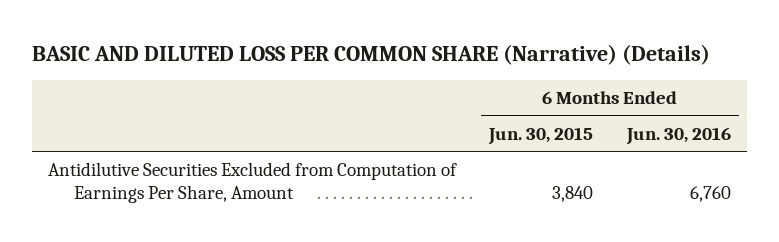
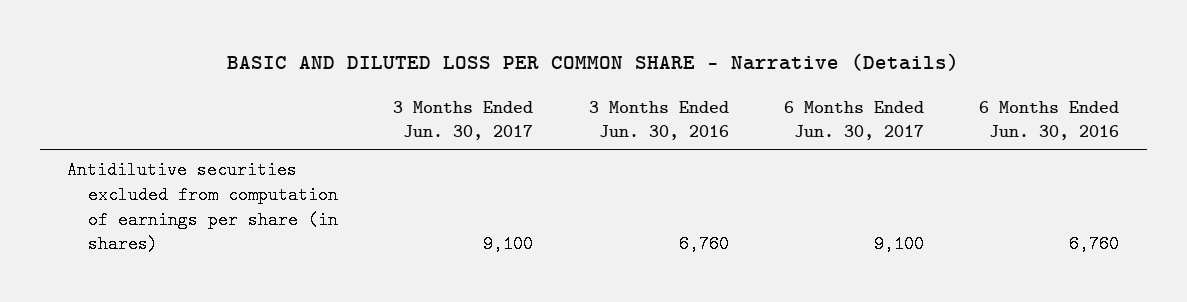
- BASIC AND DILUTED LOSS PER COMMON SHARE (Narrative) (Details)
+ BASIC AND DILUTED LOSS PER COMMON SHARE - Narrative (Details)
- | 6 Months Ended Jun. 30, 2015 | 6 Months Ended Jun. 30, 2016
+ | 3 Months Ended Jun. 30, 2017 | 3 Months Ended Jun. 30, 2016 | 6 Months Ended Jun. 30, 2017 | 6 Months Ended Jun. 30, 2016
- Antidilutive Securities Excluded from Computation of Earnings Per Share, Amount | 3,840 | 6,760
+ Antidilutive securities excluded from computation of earnings per share (in shares) | 9,100 | 6,760 | 9,100 | 6,760

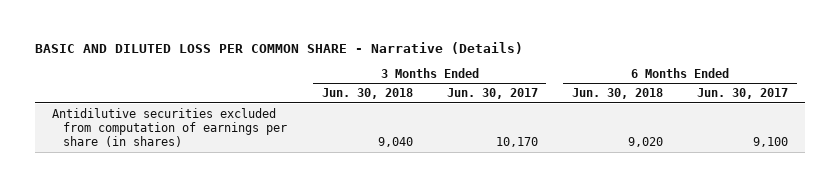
- | 3 Months Ended Jun. 30, 2017 | 3 Months Ended Jun. 30, 2016 | 6 Months Ended Jun. 30, 2017 | 6 Months Ended Jun. 30, 2016
+ | 3 Months Ended Jun. 30, 2018 | 3 Months Ended Jun. 30, 2017 | 6 Months Ended Jun. 30, 2018 | 6 Months Ended Jun. 30, 2017
- Antidilutive securities excluded from computation of earnings per share (in shares) | 9,100 | 6,760 | 9,100 | 6,760
+ Antidilutive securities excluded from computation of earnings per share (in shares) | 9,040 | 10,170 | 9,020 | 9,100

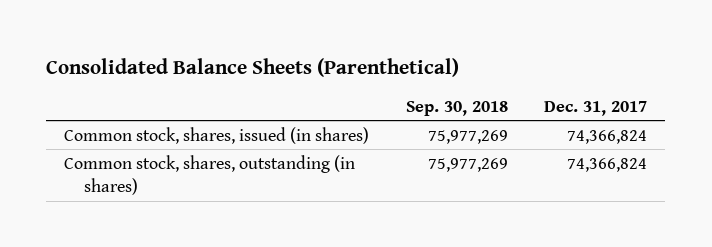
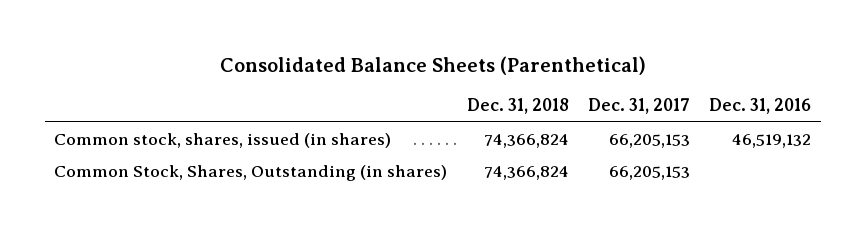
- | Sep. 30, 2018 | Dec. 31, 2017
+ | Dec. 31, 2018 | Dec. 31, 2017 | Dec. 31, 2016
- Common stock, shares, issued (in shares) | 75,977,269 | 74,366,824
- Common stock, shares, outstanding (in shares) | 75,977,269 | 74,366,824
+ Common stock, shares, issued (in shares) | 74,366,824 | 66,205,153 | 46,519,132
+ Common Stock, Shares, Outstanding (in shares) | 74,366,824 | 66,205,153 |

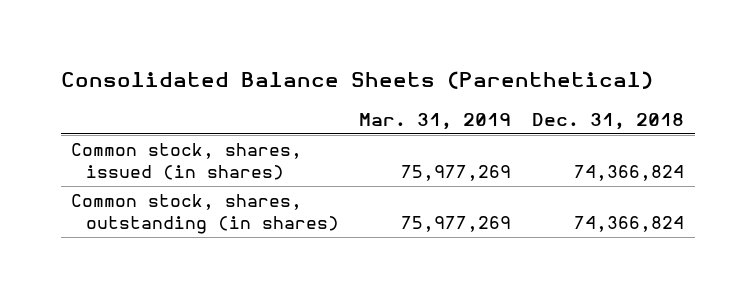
- | Dec. 31, 2018 | Dec. 31, 2017 | Dec. 31, 2016
+ | Mar. 31, 2019 | Dec. 31, 2018
- Common Stock, Shares, Outstanding (in shares) | 74,366,824 | 66,205,153 |
+ Common stock, shares, outstanding (in shares) | 75,977,269 | 74,366,824

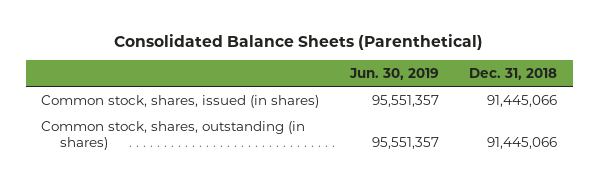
- | Mar. 31, 2019 | Dec. 31, 2018
+ | Jun. 30, 2019 | Dec. 31, 2018
- Common stock, shares, issued (in shares) | 75,977,269 | 74,366,824
- Common stock, shares, outstanding (in shares) | 75,977,269 | 74,366,824
+ Common stock, shares, issued (in shares) | 95,551,357 | 91,445,066
+ Common stock, shares, outstanding (in shares) | 95,551,357 | 91,445,066

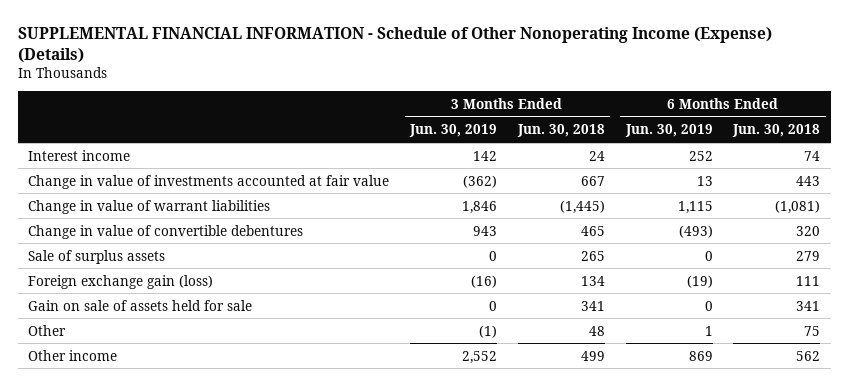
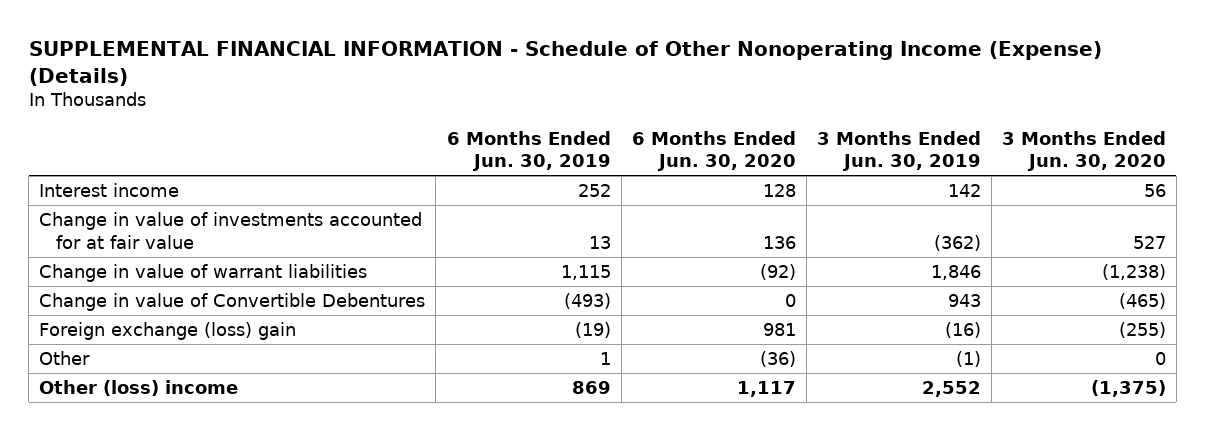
- | 3 Months Ended Jun. 30, 2019 | 3 Months Ended Jun. 30, 2018 | 6 Months Ended Jun. 30, 2019 | 6 Months Ended Jun. 30, 2018
+ | 6 Months Ended Jun. 30, 2019 | 6 Months Ended Jun. 30, 2020 | 3 Months Ended Jun. 30, 2019 | 3 Months Ended Jun. 30, 2020
- Change in value of investments accounted at fair value | (362) | 667 | 13 | 443
+ Change in value of investments accounted for at fair value | 13 | 136 | (362) | 527
- Change in value of convertible debentures | 943 | 465 | (493) | 320
- Sale of surplus assets | 0 | 265 | 0 | 279
- Foreign exchange gain (loss) | (16) | 134 | (19) | 111
- Gain on sale of assets held for sale | 0 | 341 | 0 | 341
+ Change in value of Convertible Debentures | (493) | 0 | 943 | (465)
+ Foreign exchange (loss) gain | (19) | 981 | (16) | (255)
- Other income | 2,552 | 499 | 869 | 562
+ Other (loss) income | 869 | 1,117 | 2,552 | (1,375)

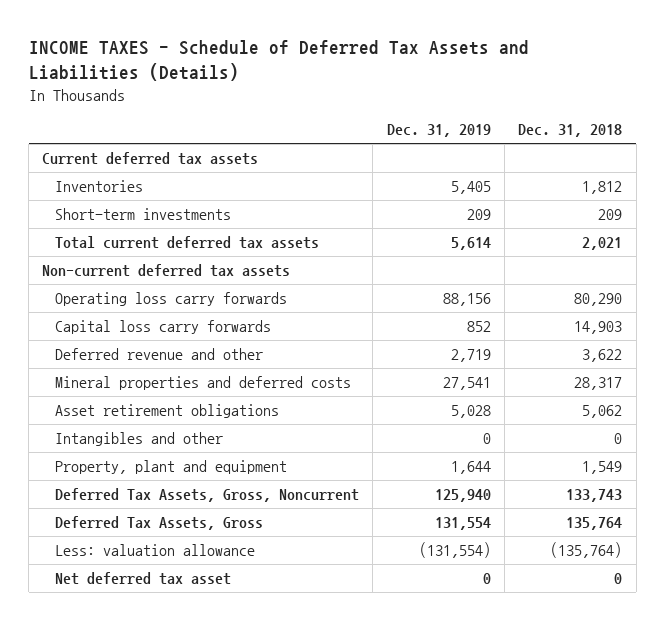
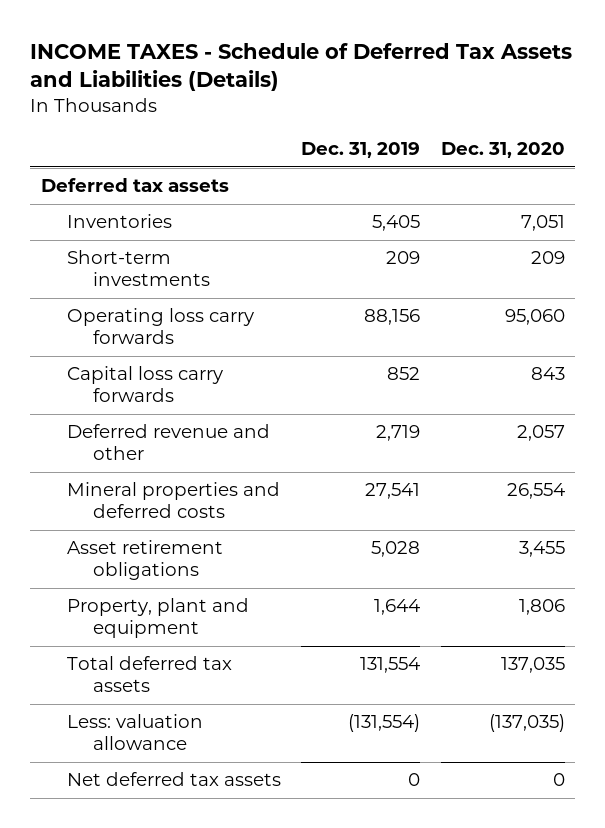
- | Dec. 31, 2019 | Dec. 31, 2018
+ | Dec. 31, 2019 | Dec. 31, 2020
- Current deferred tax assets
+ Deferred tax assets
- Total current deferred tax assets | 5,614 | 2,021
- Non-current deferred tax assets
- Intangibles and other | 0 | 0
- Deferred Tax Assets, Gross, Noncurrent | 125,940 | 133,743
- Deferred Tax Assets, Gross | 131,554 | 135,764
+ Total deferred tax assets | 131,554 | 137,035
- Net deferred tax asset | 0 | 0
+ Net deferred tax assets | 0 | 0

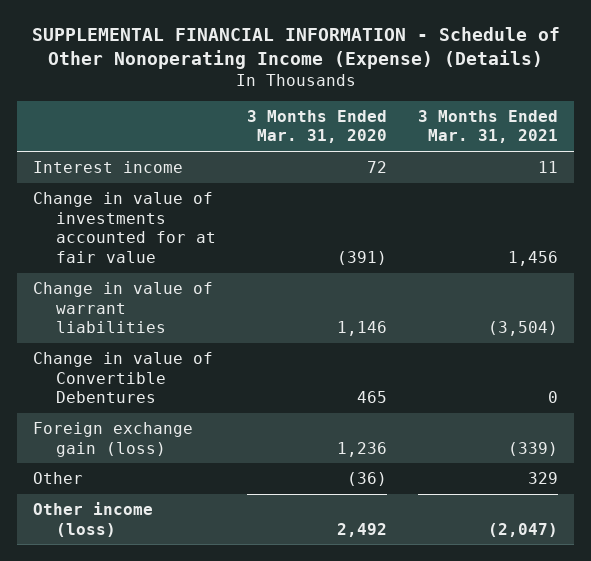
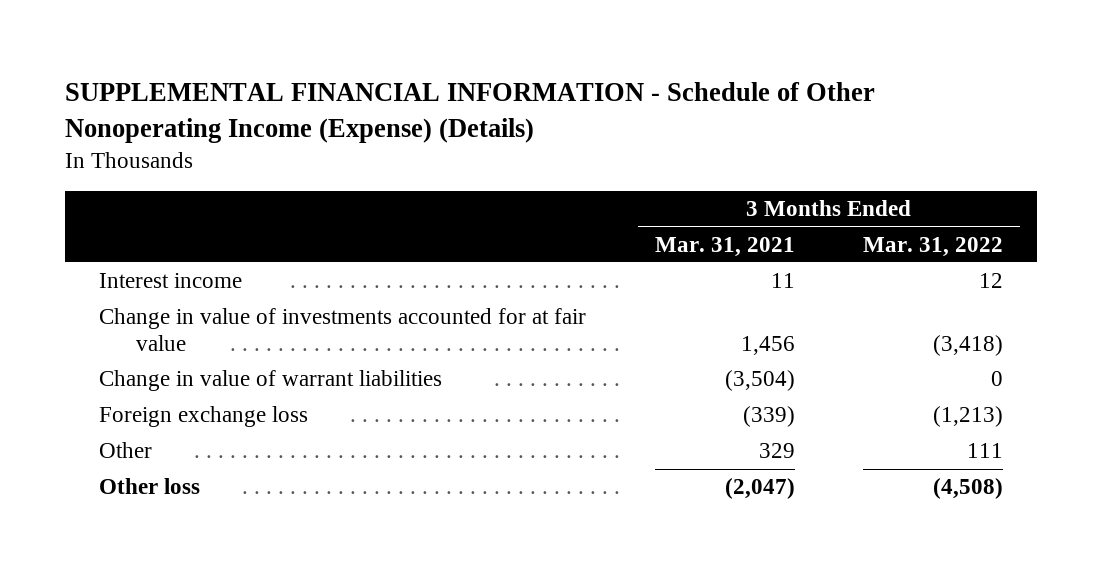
- | 3 Months Ended Mar. 31, 2020 | 3 Months Ended Mar. 31, 2021
+ | 3 Months Ended Mar. 31, 2021 | 3 Months Ended Mar. 31, 2022
- Change in value of Convertible Debentures | 465 | 0
- Foreign exchange gain (loss) | 1,236 | (339)
+ Foreign exchange loss | (339) | (1,213)
- Other income (loss) | 2,492 | (2,047)
+ Other loss | (2,047) | (4,508)

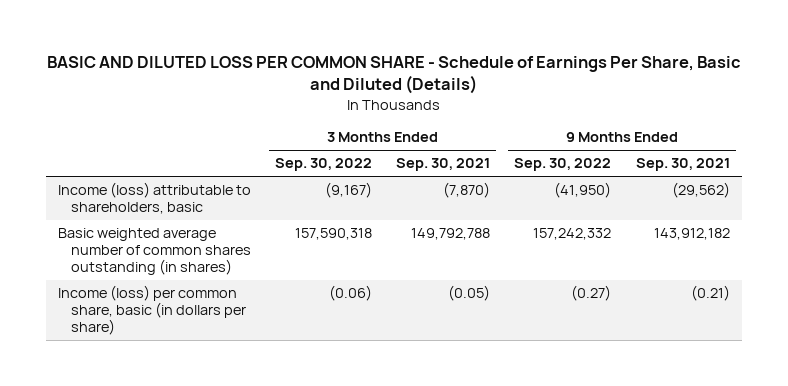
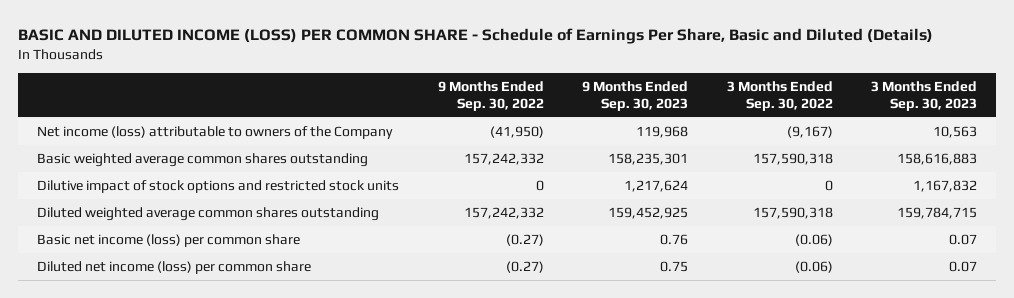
- BASIC AND DILUTED LOSS PER COMMON SHARE - Schedule of Earnings Per Share, Basic and Diluted (Details)
+ BASIC AND DILUTED INCOME (LOSS) PER COMMON SHARE - Schedule of Earnings Per Share, Basic and Diluted (Details)
- | 3 Months Ended Sep. 30, 2022 | 3 Months Ended Sep. 30, 2021 | 9 Months Ended Sep. 30, 2022 | 9 Months Ended Sep. 30, 2021
+ | 9 Months Ended Sep. 30, 2022 | 9 Months Ended Sep. 30, 2023 | 3 Months Ended Sep. 30, 2022 | 3 Months Ended Sep. 30, 2023
- Income (loss) attributable to shareholders, basic | (9,167) | (7,870) | (41,950) | (29,562)
- Basic weighted average number of common shares outstanding (in shares) | 157,590,318 | 149,792,788 | 157,242,332 | 143,912,182
- Income (loss) per common share, basic (in dollars per share) | (0.06) | (0.05) | (0.27) | (0.21)
+ Net income (loss) attributable to owners of the Company | (41,950) | 119,968 | (9,167) | 10,563
+ Basic weighted average common shares outstanding | 157,242,332 | 158,235,301 | 157,590,318 | 158,616,883
+ Dilutive impact of stock options and restricted stock units | 0 | 1,217,624 | 0 | 1,167,832
+ Diluted weighted average common shares outstanding | 157,242,332 | 159,452,925 | 157,590,318 | 159,784,715
+ Basic net income (loss) per common share | (0.27) | 0.76 | (0.06) | 0.07
+ Diluted net income (loss) per common share | (0.27) | 0.75 | (0.06) | 0.07

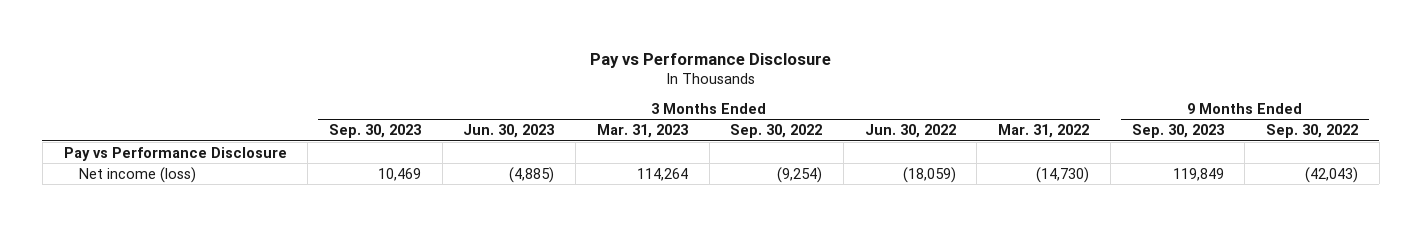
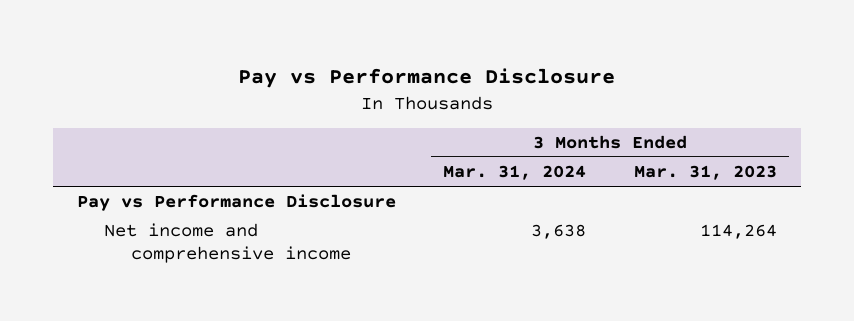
- | 3 Months Ended Sep. 30, 2023 | 3 Months Ended Jun. 30, 2023 | 3 Months Ended Mar. 31, 2023 | 3 Months Ended Sep. 30, 2022 | 3 Months Ended Jun. 30, 2022 | 3 Months Ended Mar. 31, 2022 | 9 Months Ended Sep. 30, 2023 | 9 Months Ended Sep. 30, 2022
+ | 3 Months Ended Mar. 31, 2024 | 3 Months Ended Mar. 31, 2023
- Net income (loss) | 10,469 | (4,885) | 114,264 | (9,254) | (18,059) | (14,730) | 119,849 | (42,043)
+ Net income and comprehensive income | 3,638 | 114,264

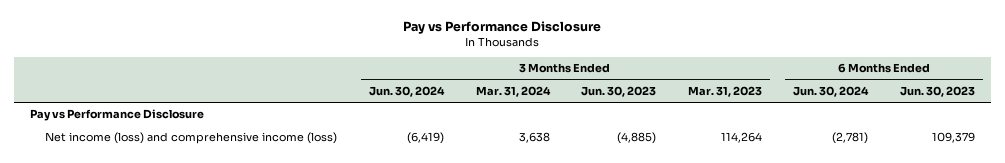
- | 3 Months Ended Mar. 31, 2024 | 3 Months Ended Mar. 31, 2023
+ | 3 Months Ended Jun. 30, 2024 | 3 Months Ended Mar. 31, 2024 | 3 Months Ended Jun. 30, 2023 | 3 Months Ended Mar. 31, 2023 | 6 Months Ended Jun. 30, 2024 | 6 Months Ended Jun. 30, 2023
- Net income and comprehensive income | 3,638 | 114,264
+ Net income (loss) and comprehensive income (loss) | (6,419) | 3,638 | (4,885) | 114,264 | (2,781) | 109,379

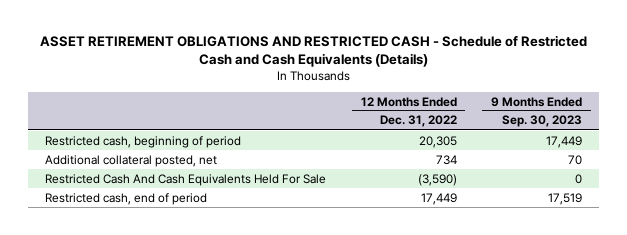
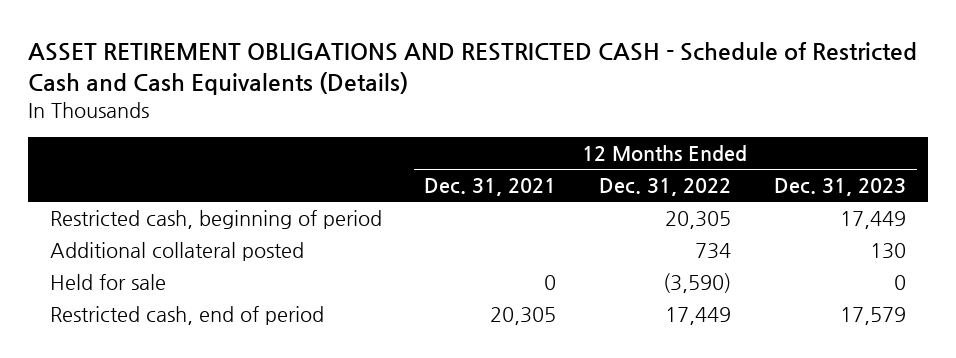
- | 12 Months Ended Dec. 31, 2022 | 9 Months Ended Sep. 30, 2023
+ | 12 Months Ended Dec. 31, 2021 | 12 Months Ended Dec. 31, 2022 | 12 Months Ended Dec. 31, 2023
- Additional collateral posted, net | 734 | 70
- Restricted Cash And Cash Equivalents Held For Sale | (3,590) | 0
+ Additional collateral posted | | 734 | 130
+ Held for sale | 0 | (3,590) | 0

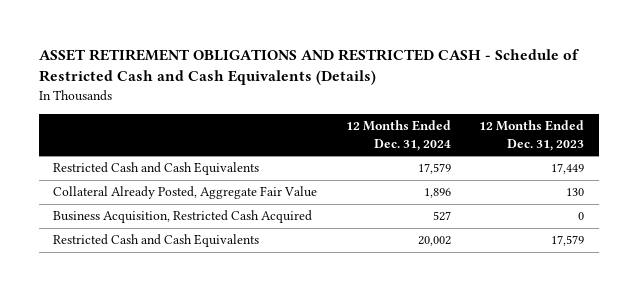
- | 12 Months Ended Dec. 31, 2021 | 12 Months Ended Dec. 31, 2022 | 12 Months Ended Dec. 31, 2023
+ | 12 Months Ended Dec. 31, 2024 | 12 Months Ended Dec. 31, 2023
- Restricted cash, beginning of period | | 20,305 | 17,449
- Additional collateral posted | | 734 | 130
- Held for sale | 0 | (3,590) | 0
- Restricted cash, end of period | 20,305 | 17,449 | 17,579
+ Restricted Cash and Cash Equivalents | 17,579 | 17,449
+ Collateral Already Posted, Aggregate Fair Value | 1,896 | 130
+ Business Acquisition, Restricted Cash Acquired | 527 | 0
+ Restricted Cash and Cash Equivalents | 20,002 | 17,579

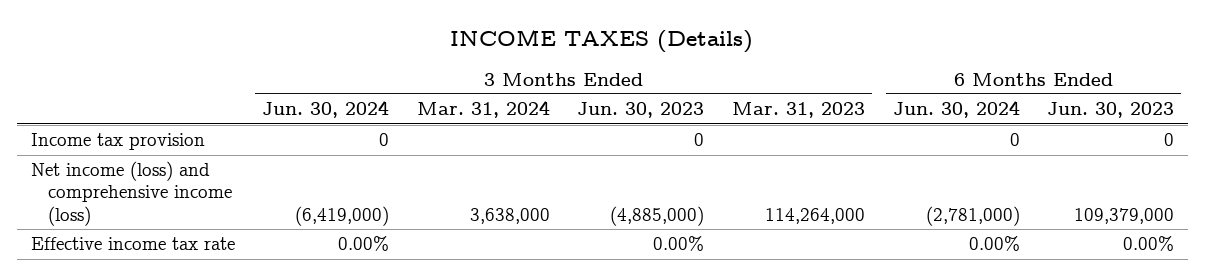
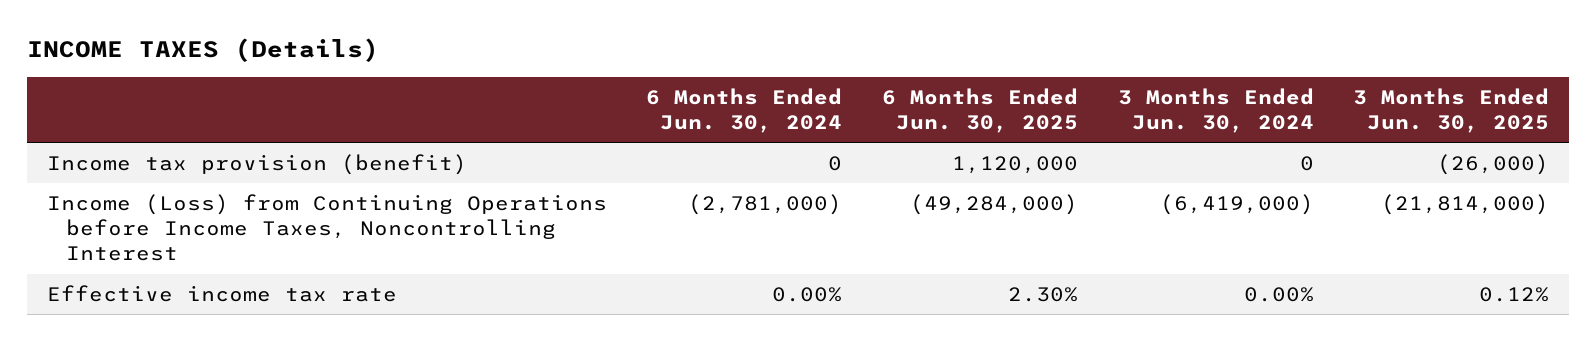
- | 3 Months Ended Jun. 30, 2024 | 3 Months Ended Mar. 31, 2024 | 3 Months Ended Jun. 30, 2023 | 3 Months Ended Mar. 31, 2023 | 6 Months Ended Jun. 30, 2024 | 6 Months Ended Jun. 30, 2023
+ | 6 Months Ended Jun. 30, 2024 | 6 Months Ended Jun. 30, 2025 | 3 Months Ended Jun. 30, 2024 | 3 Months Ended Jun. 30, 2025
- Income tax provision | 0 | | 0 | | 0 | 0
- Net income (loss) and comprehensive income (loss) | (6,419,000) | 3,638,000 | (4,885,000) | 114,264,000 | (2,781,000) | 109,379,000
+ Income tax provision (benefit) | 0 | 1,120,000 | 0 | (26,000)
+ Income (Loss) from Continuing Operations before Income Taxes, Noncontrolling Interest | (2,781,000) | (49,284,000) | (6,419,000) | (21,814,000)

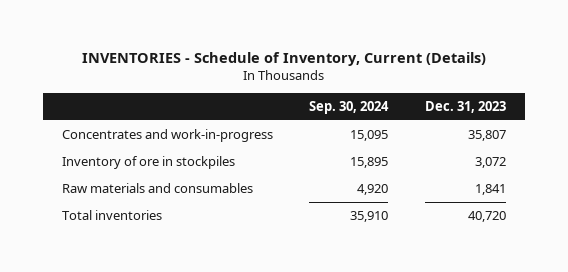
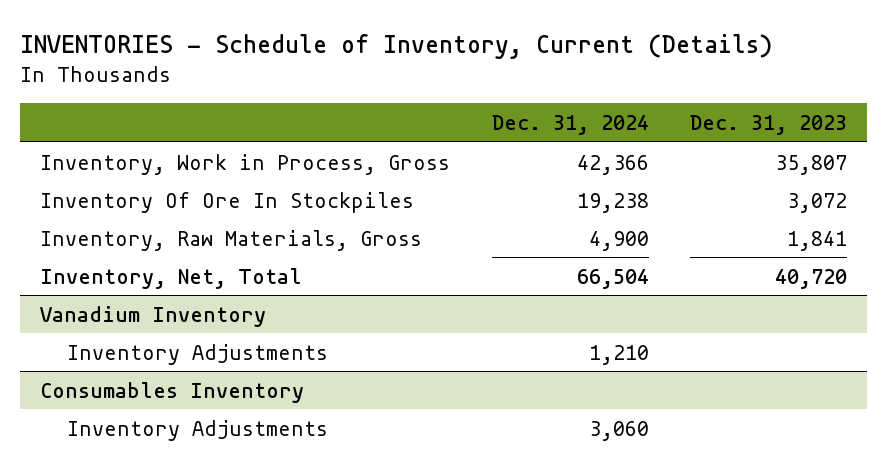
- | Sep. 30, 2024 | Dec. 31, 2023
+ | Dec. 31, 2024 | Dec. 31, 2023
- Concentrates and work-in-progress | 15,095 | 35,807
- Inventory of ore in stockpiles | 15,895 | 3,072
- Raw materials and consumables | 4,920 | 1,841
- Total inventories | 35,910 | 40,720
+ Inventory, Work in Process, Gross | 42,366 | 35,807
+ Inventory Of Ore In Stockpiles | 19,238 | 3,072
+ Inventory, Raw Materials, Gross | 4,900 | 1,841
+ Inventory, Net, Total | 66,504 | 40,720
+ Vanadium Inventory
+ Inventory Adjustments | 1,210 |
+ Consumables Inventory
+ Inventory Adjustments | 3,060 |

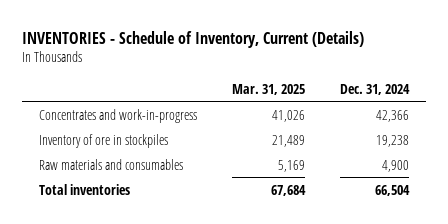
- | Dec. 31, 2024 | Dec. 31, 2023
+ | Mar. 31, 2025 | Dec. 31, 2024
- Inventory, Work in Process, Gross | 42,366 | 35,807
- Inventory Of Ore In Stockpiles | 19,238 | 3,072
- Inventory, Raw Materials, Gross | 4,900 | 1,841
- Inventory, Net, Total | 66,504 | 40,720
- Vanadium Inventory
- Inventory Adjustments | 1,210 |
- Consumables Inventory
- Inventory Adjustments | 3,060 |
+ Concentrates and work-in-progress | 41,026 | 42,366
+ Inventory of ore in stockpiles | 21,489 | 19,238
+ Raw materials and consumables | 5,169 | 4,900
+ Total inventories | 67,684 | 66,504

